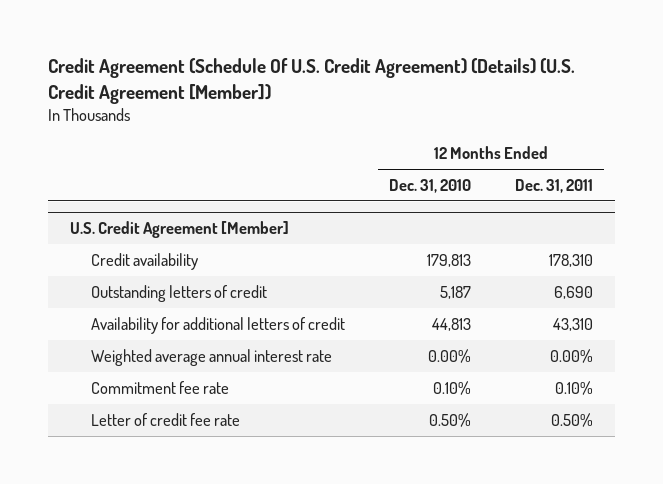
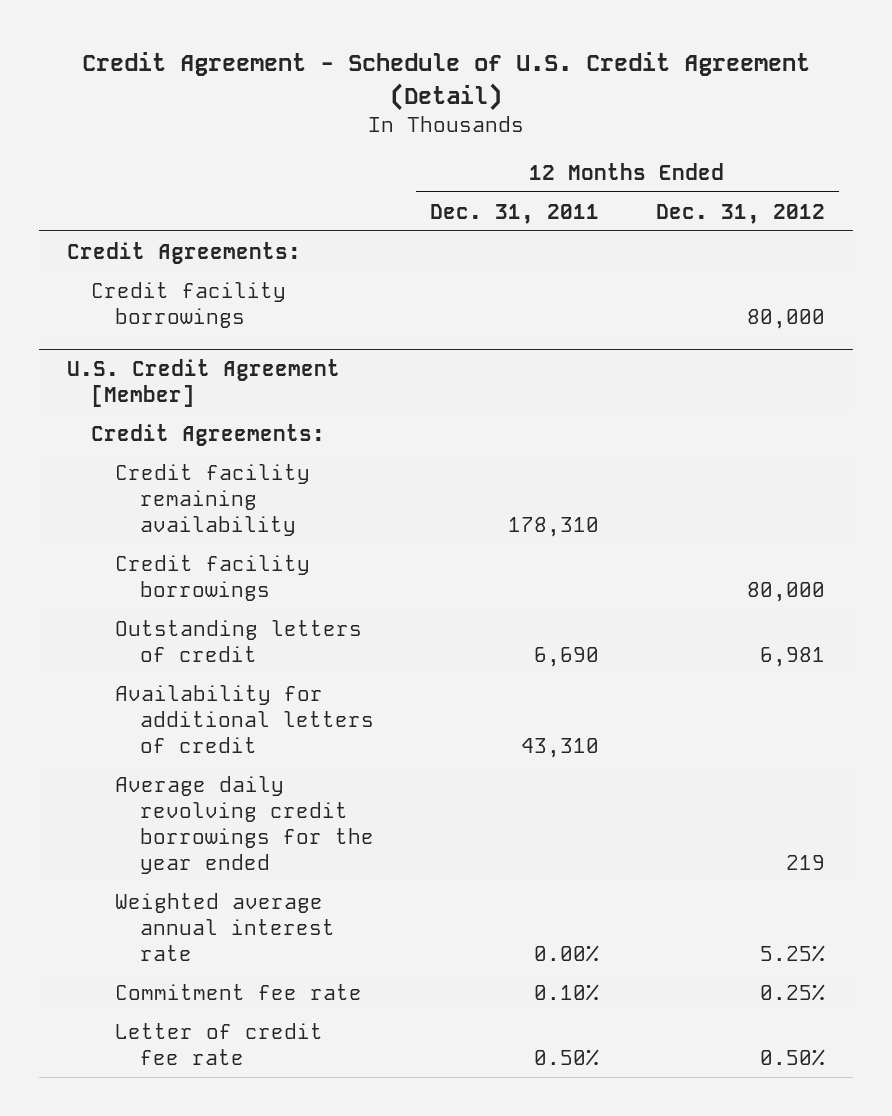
- Credit Agreement (Schedule Of U.S. Credit Agreement) (Details) (U.S. Credit Agreement [Member])
+ Credit Agreement - Schedule of U.S. Credit Agreement (Detail)
- | 12 Months Ended Dec. 31, 2010 | 12 Months Ended Dec. 31, 2011
+ | 12 Months Ended Dec. 31, 2011 | 12 Months Ended Dec. 31, 2012
+ Credit Agreements:
+ Credit facility borrowings | | 80,000
@ U.S. Credit Agreement [Member]
- Credit availability | 179,813 | 178,310
+ Credit Agreements:
+ Credit facility remaining availability | 178,310 |
+ Credit facility borrowings | | 80,000
+ Average daily revolving credit borrowings for the year ended | | 219

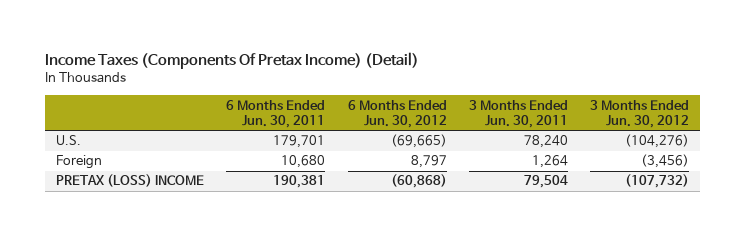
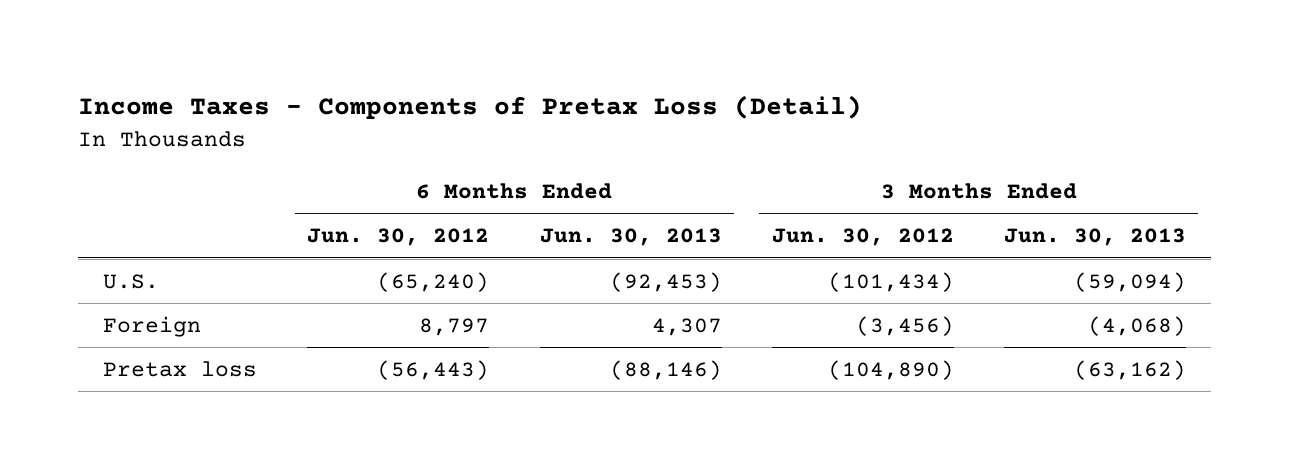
- Income Taxes (Components Of Pretax Income) (Detail)
+ Income Taxes - Components of Pretax Loss (Detail)
- | 6 Months Ended Jun. 30, 2011 | 6 Months Ended Jun. 30, 2012 | 3 Months Ended Jun. 30, 2011 | 3 Months Ended Jun. 30, 2012
+ | 6 Months Ended Jun. 30, 2012 | 6 Months Ended Jun. 30, 2013 | 3 Months Ended Jun. 30, 2012 | 3 Months Ended Jun. 30, 2013
- U.S. | 179,701 | (69,665) | 78,240 | (104,276)
+ U.S. | (65,240) | (92,453) | (101,434) | (59,094)
- PRETAX (LOSS) INCOME | 190,381 | (60,868) | 79,504 | (107,732)
+ Pretax loss | (56,443) | (88,146) | (104,890) | (63,162)

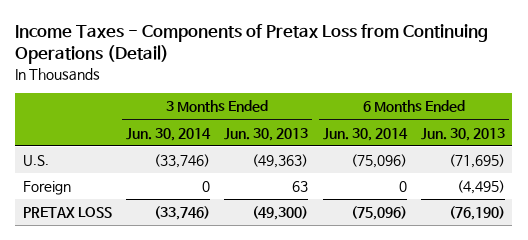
- Income Taxes - Components of Pretax Loss (Detail)
+ Income Taxes - Components of Pretax Loss from Continuing Operations (Detail)
- | 6 Months Ended Jun. 30, 2012 | 6 Months Ended Jun. 30, 2013 | 3 Months Ended Jun. 30, 2012 | 3 Months Ended Jun. 30, 2013
+ | 3 Months Ended Jun. 30, 2014 | 3 Months Ended Jun. 30, 2013 | 6 Months Ended Jun. 30, 2014 | 6 Months Ended Jun. 30, 2013
- U.S. | (65,240) | (92,453) | (101,434) | (59,094)
- Foreign | 8,797 | 4,307 | (3,456) | (4,068)
- Pretax loss | (56,443) | (88,146) | (104,890) | (63,162)
+ U.S. | (33,746) | (49,363) | (75,096) | (71,695)
+ Foreign | 0 | 63 | 0 | (4,495)
+ PRETAX LOSS | (33,746) | (49,300) | (75,096) | (76,190)

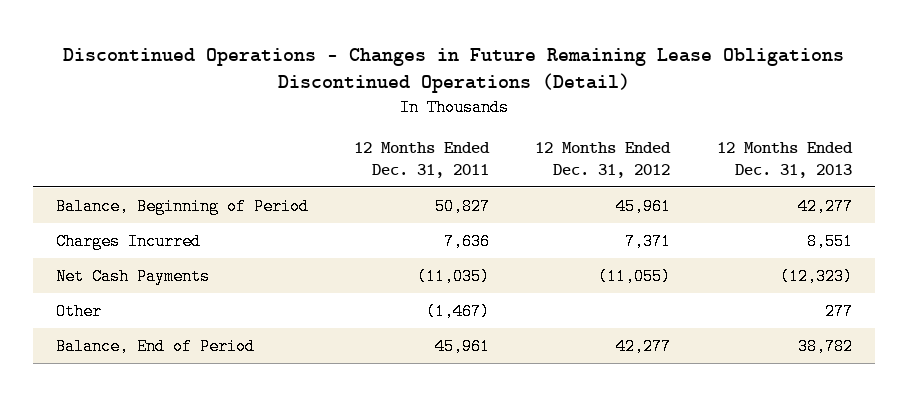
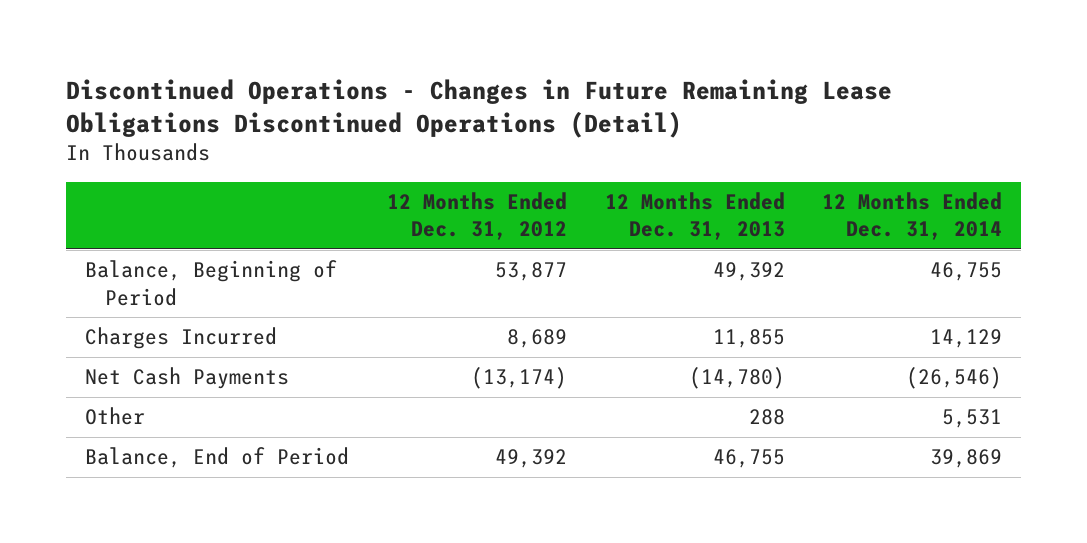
- | 12 Months Ended Dec. 31, 2011 | 12 Months Ended Dec. 31, 2012 | 12 Months Ended Dec. 31, 2013
+ | 12 Months Ended Dec. 31, 2012 | 12 Months Ended Dec. 31, 2013 | 12 Months Ended Dec. 31, 2014
- Balance, Beginning of Period | 50,827 | 45,961 | 42,277
- Charges Incurred | 7,636 | 7,371 | 8,551
- Net Cash Payments | (11,035) | (11,055) | (12,323)
- Other | (1,467) | | 277
- Balance, End of Period | 45,961 | 42,277 | 38,782
+ Balance, Beginning of Period | 53,877 | 49,392 | 46,755
+ Charges Incurred | 8,689 | 11,855 | 14,129
+ Net Cash Payments | (13,174) | (14,780) | (26,546)
+ Other | | 288 | 5,531
+ Balance, End of Period | 49,392 | 46,755 | 39,869

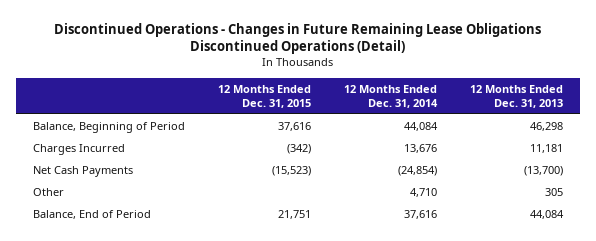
- | 12 Months Ended Dec. 31, 2012 | 12 Months Ended Dec. 31, 2013 | 12 Months Ended Dec. 31, 2014
+ | 12 Months Ended Dec. 31, 2015 | 12 Months Ended Dec. 31, 2014 | 12 Months Ended Dec. 31, 2013
- Balance, Beginning of Period | 53,877 | 49,392 | 46,755
- Charges Incurred | 8,689 | 11,855 | 14,129
- Net Cash Payments | (13,174) | (14,780) | (26,546)
- Other | | 288 | 5,531
- Balance, End of Period | 49,392 | 46,755 | 39,869
+ Balance, Beginning of Period | 37,616 | 44,084 | 46,298
+ Charges Incurred | (342) | 13,676 | 11,181
+ Net Cash Payments | (15,523) | (24,854) | (13,700)
+ Other | | 4,710 | 305
+ Balance, End of Period | 21,751 | 37,616 | 44,084

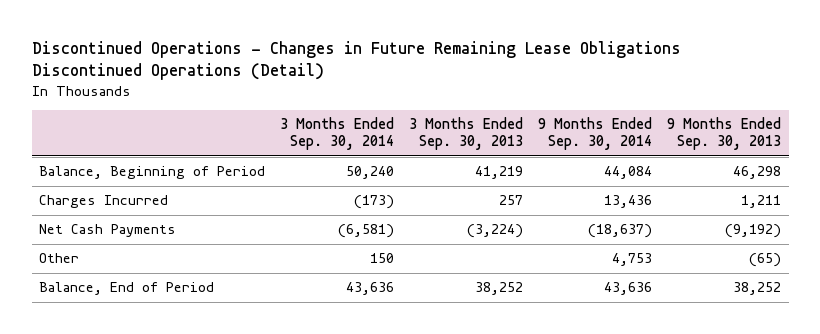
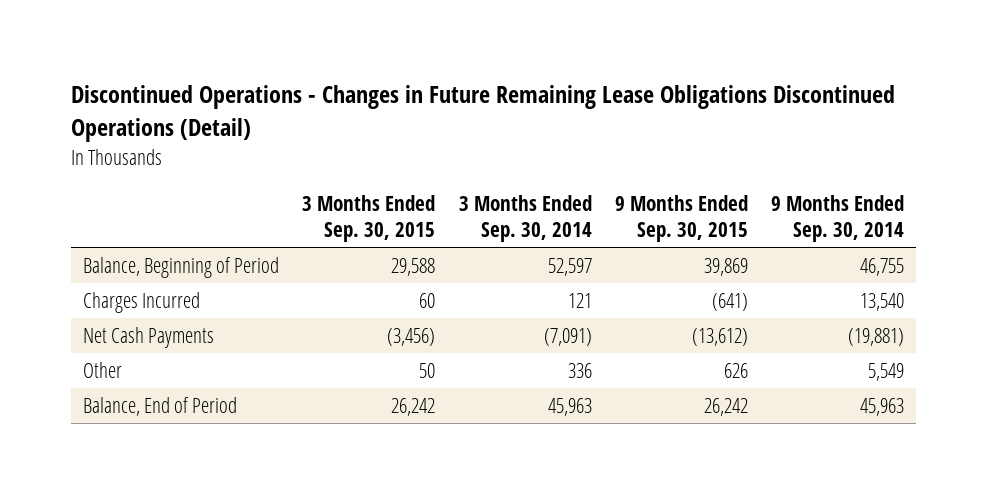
- | 3 Months Ended Sep. 30, 2014 | 3 Months Ended Sep. 30, 2013 | 9 Months Ended Sep. 30, 2014 | 9 Months Ended Sep. 30, 2013
+ | 3 Months Ended Sep. 30, 2015 | 3 Months Ended Sep. 30, 2014 | 9 Months Ended Sep. 30, 2015 | 9 Months Ended Sep. 30, 2014
- Balance, Beginning of Period | 50,240 | 41,219 | 44,084 | 46,298
- Charges Incurred | (173) | 257 | 13,436 | 1,211
- Net Cash Payments | (6,581) | (3,224) | (18,637) | (9,192)
- Other | 150 | | 4,753 | (65)
- Balance, End of Period | 43,636 | 38,252 | 43,636 | 38,252
+ Balance, Beginning of Period | 29,588 | 52,597 | 39,869 | 46,755
+ Charges Incurred | 60 | 121 | (641) | 13,540
+ Net Cash Payments | (3,456) | (7,091) | (13,612) | (19,881)
+ Other | 50 | 336 | 626 | 5,549
+ Balance, End of Period | 26,242 | 45,963 | 26,242 | 45,963

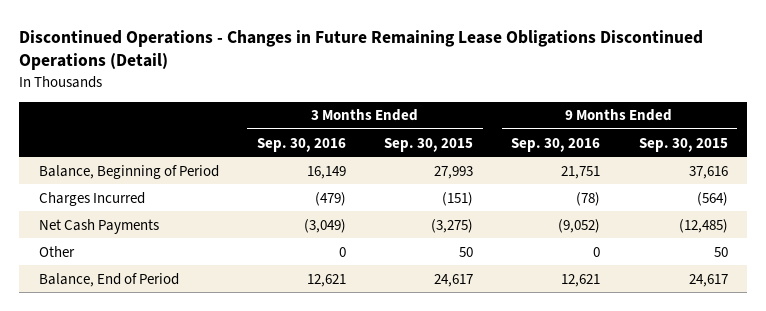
- | 3 Months Ended Sep. 30, 2015 | 3 Months Ended Sep. 30, 2014 | 9 Months Ended Sep. 30, 2015 | 9 Months Ended Sep. 30, 2014
+ | 3 Months Ended Sep. 30, 2016 | 3 Months Ended Sep. 30, 2015 | 9 Months Ended Sep. 30, 2016 | 9 Months Ended Sep. 30, 2015
- Balance, Beginning of Period | 29,588 | 52,597 | 39,869 | 46,755
- Charges Incurred | 60 | 121 | (641) | 13,540
- Net Cash Payments | (3,456) | (7,091) | (13,612) | (19,881)
- Other | 50 | 336 | 626 | 5,549
- Balance, End of Period | 26,242 | 45,963 | 26,242 | 45,963
+ Balance, Beginning of Period | 16,149 | 27,993 | 21,751 | 37,616
+ Charges Incurred | (479) | (151) | (78) | (564)
+ Net Cash Payments | (3,049) | (3,275) | (9,052) | (12,485)
+ Other | 0 | 50 | 0 | 50
+ Balance, End of Period | 12,621 | 24,617 | 12,621 | 24,617

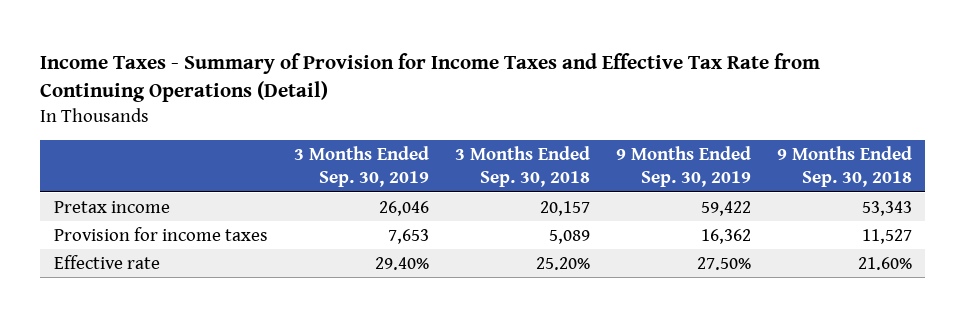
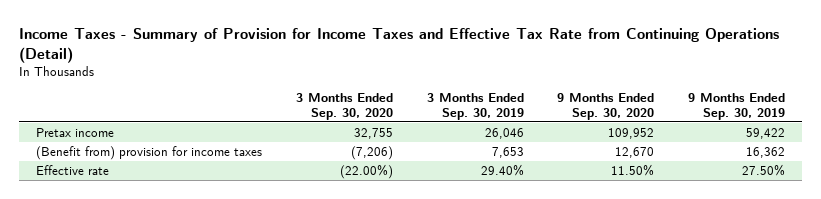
- | 3 Months Ended Sep. 30, 2019 | 3 Months Ended Sep. 30, 2018 | 9 Months Ended Sep. 30, 2019 | 9 Months Ended Sep. 30, 2018
+ | 3 Months Ended Sep. 30, 2020 | 3 Months Ended Sep. 30, 2019 | 9 Months Ended Sep. 30, 2020 | 9 Months Ended Sep. 30, 2019
- Provision for income taxes | 7,653 | 5,089 | 16,362 | 11,527
+ (Benefit from) provision for income taxes | (7,206) | 7,653 | 12,670 | 16,362

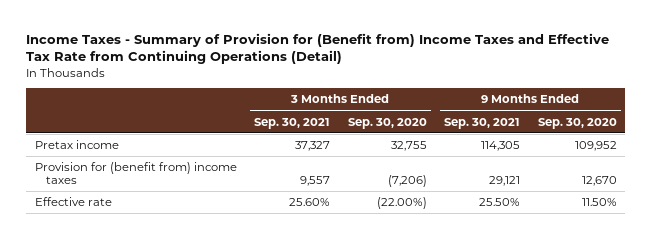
- Income Taxes - Summary of Provision for Income Taxes and Effective Tax Rate from Continuing Operations (Detail)
+ Income Taxes - Summary of Provision for (Benefit from) Income Taxes and Effective Tax Rate from Continuing Operations (Detail)
- | 3 Months Ended Sep. 30, 2020 | 3 Months Ended Sep. 30, 2019 | 9 Months Ended Sep. 30, 2020 | 9 Months Ended Sep. 30, 2019
+ | 3 Months Ended Sep. 30, 2021 | 3 Months Ended Sep. 30, 2020 | 9 Months Ended Sep. 30, 2021 | 9 Months Ended Sep. 30, 2020
- (Benefit from) provision for income taxes | (7,206) | 7,653 | 12,670 | 16,362
+ Provision for (benefit from) income taxes | 9,557 | (7,206) | 29,121 | 12,670

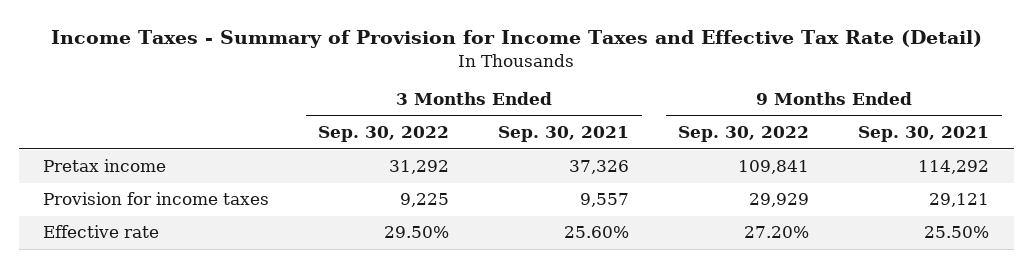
- Income Taxes - Summary of Provision for (Benefit from) Income Taxes and Effective Tax Rate from Continuing Operations (Detail)
+ Income Taxes - Summary of Provision for Income Taxes and Effective Tax Rate (Detail)
- | 3 Months Ended Sep. 30, 2021 | 3 Months Ended Sep. 30, 2020 | 9 Months Ended Sep. 30, 2021 | 9 Months Ended Sep. 30, 2020
+ | 3 Months Ended Sep. 30, 2022 | 3 Months Ended Sep. 30, 2021 | 9 Months Ended Sep. 30, 2022 | 9 Months Ended Sep. 30, 2021
- Pretax income | 37,327 | 32,755 | 114,305 | 109,952
- Provision for (benefit from) income taxes | 9,557 | (7,206) | 29,121 | 12,670
+ Pretax income | 31,292 | 37,326 | 109,841 | 114,292
+ Provision for income taxes | 9,225 | 9,557 | 29,929 | 29,121

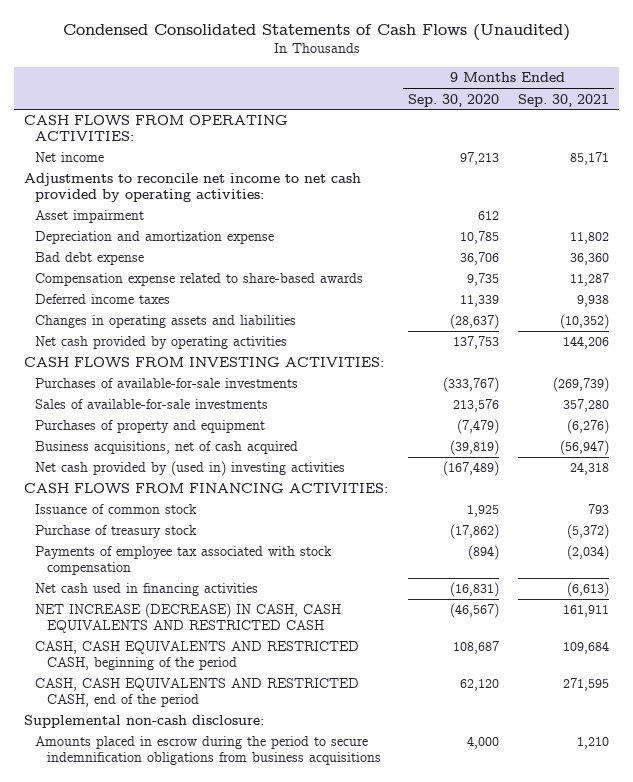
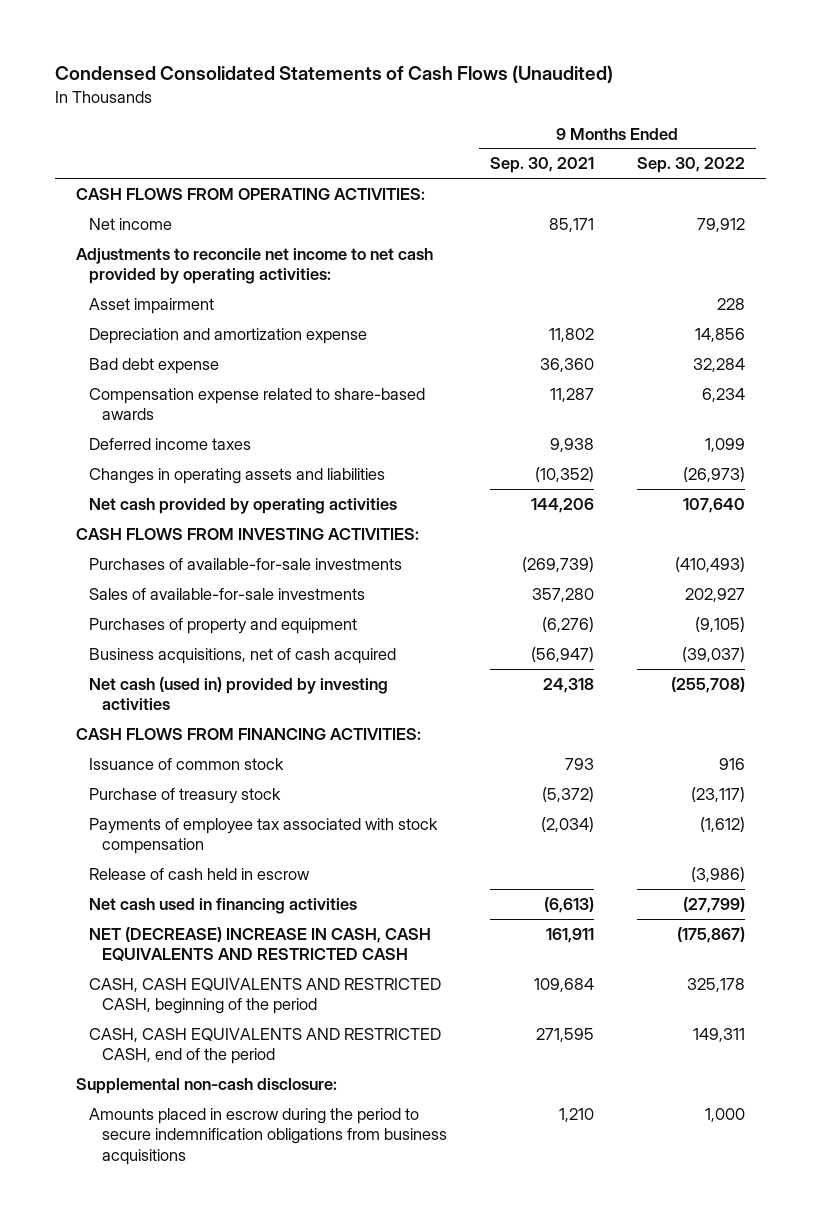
- | 9 Months Ended Sep. 30, 2020 | 9 Months Ended Sep. 30, 2021
+ | 9 Months Ended Sep. 30, 2021 | 9 Months Ended Sep. 30, 2022
- Net cash provided by (used in) investing activities | (167,489) | 24,318
+ Net cash (used in) provided by investing activities | 24,318 | (255,708)
+ Release of cash held in escrow | | (3,986)
- NET INCREASE (DECREASE) IN CASH, CASH EQUIVALENTS AND RESTRICTED CASH | (46,567) | 161,911
+ NET (DECREASE) INCREASE IN CASH, CASH EQUIVALENTS AND RESTRICTED CASH | 161,911 | (175,867)

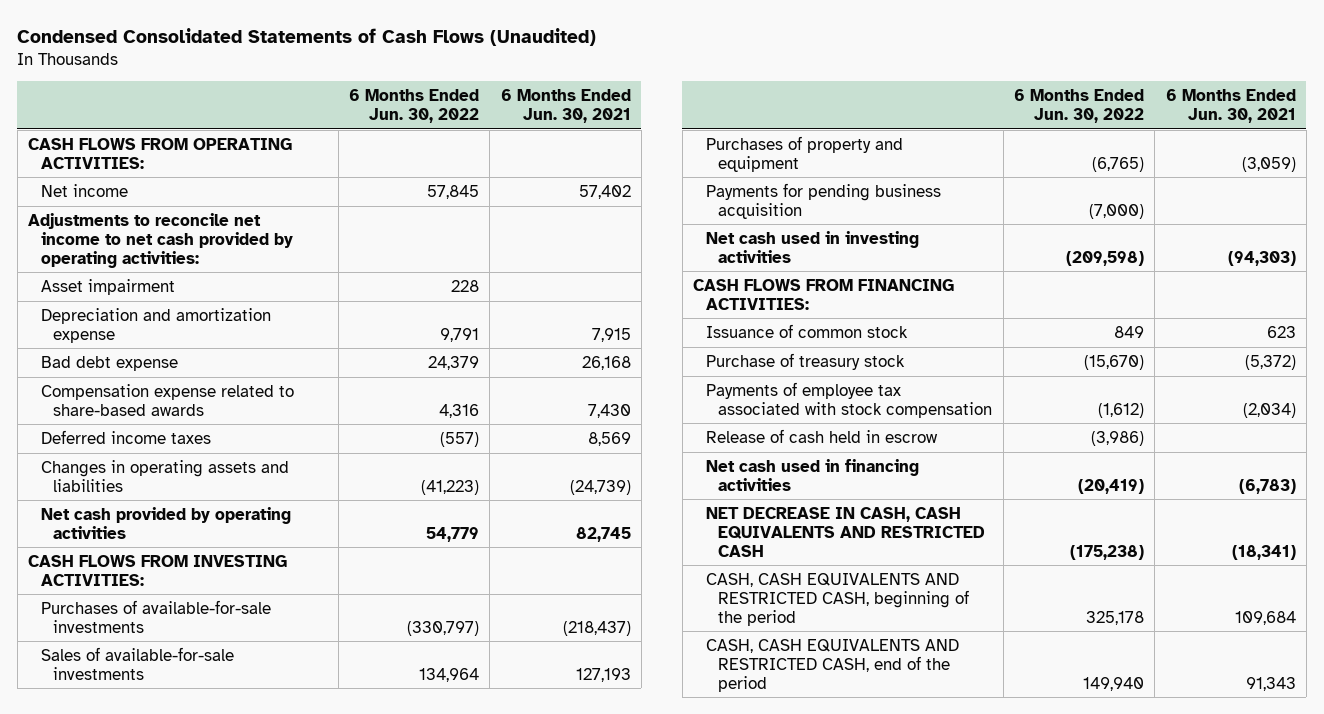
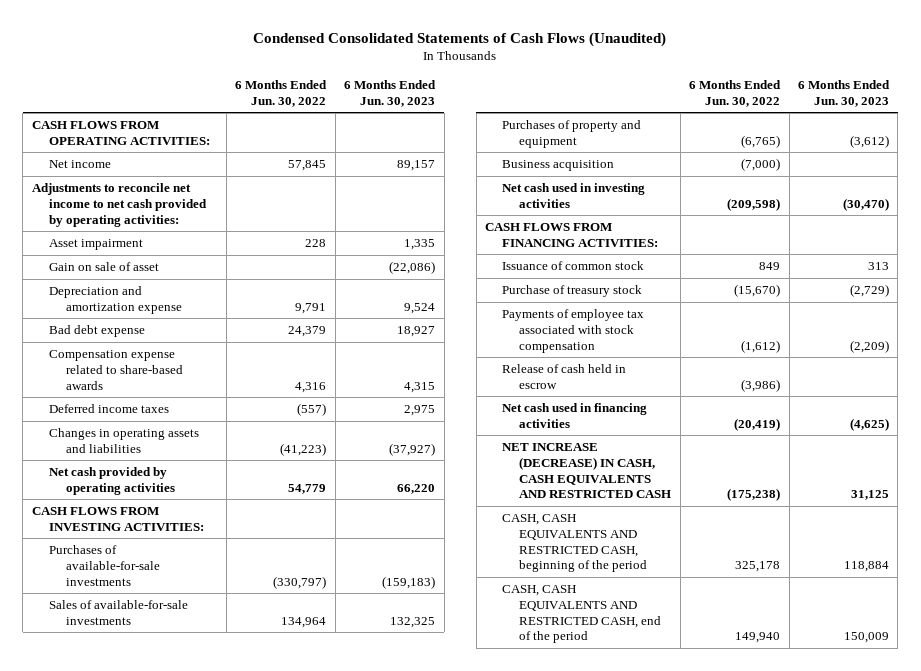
- | 6 Months Ended Jun. 30, 2022 | 6 Months Ended Jun. 30, 2021
+ | 6 Months Ended Jun. 30, 2022 | 6 Months Ended Jun. 30, 2023
+ Gain on sale of asset | | (22,086)
- Payments for pending business acquisition | (7,000) |
+ Business acquisition | (7,000) |
- NET DECREASE IN CASH, CASH EQUIVALENTS AND RESTRICTED CASH | (175,238) | (18,341)
+ NET INCREASE (DECREASE) IN CASH, CASH EQUIVALENTS AND RESTRICTED CASH | (175,238) | 31,125

